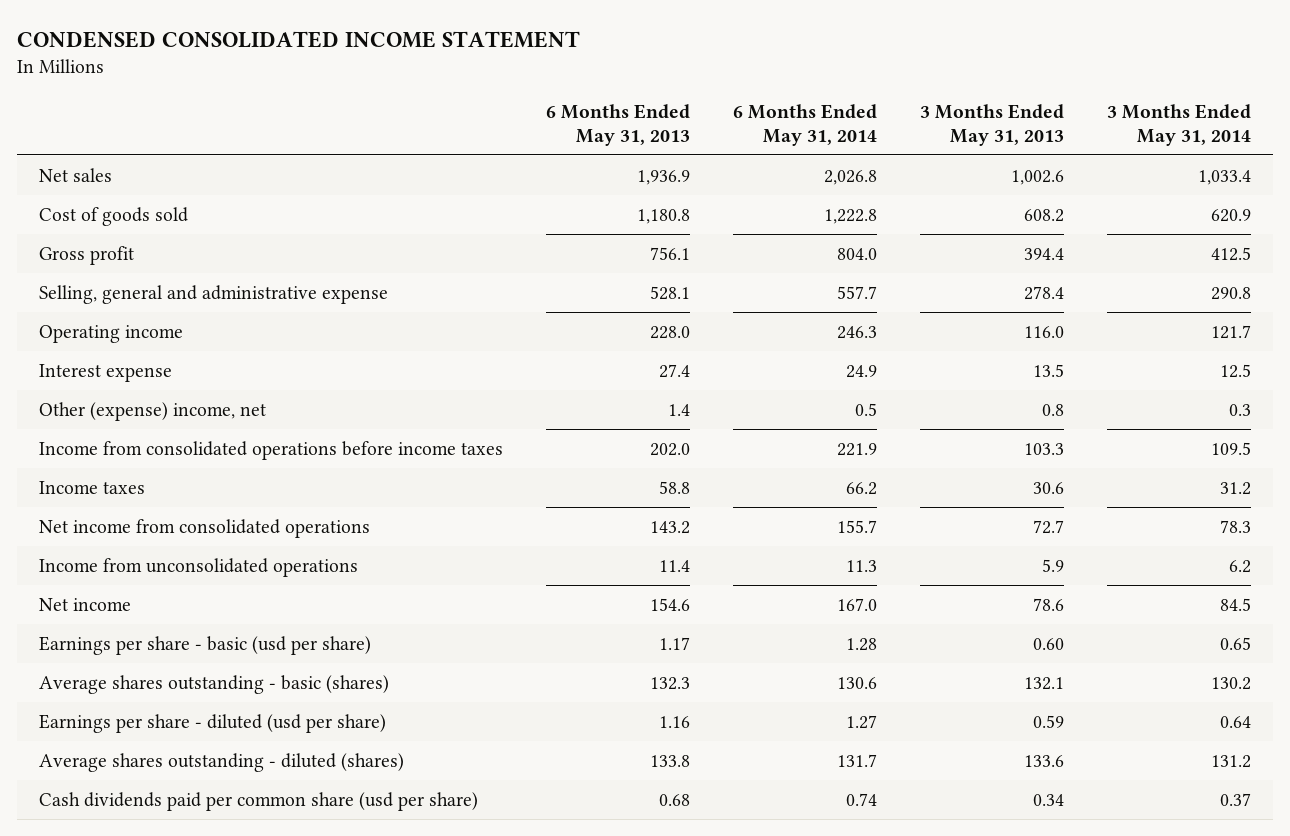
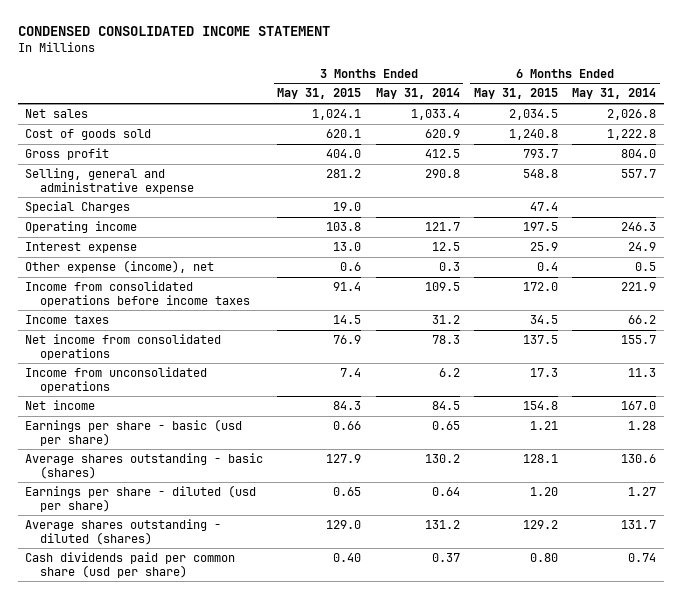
- | 6 Months Ended May 31, 2013 | 6 Months Ended May 31, 2014 | 3 Months Ended May 31, 2013 | 3 Months Ended May 31, 2014
+ | 3 Months Ended May 31, 2015 | 3 Months Ended May 31, 2014 | 6 Months Ended May 31, 2015 | 6 Months Ended May 31, 2014
+ Special Charges | 19.0 | | 47.4 |
- Other (expense) income, net | 1.4 | 0.5 | 0.8 | 0.3
+ Other expense (income), net | 0.6 | 0.3 | 0.4 | 0.5

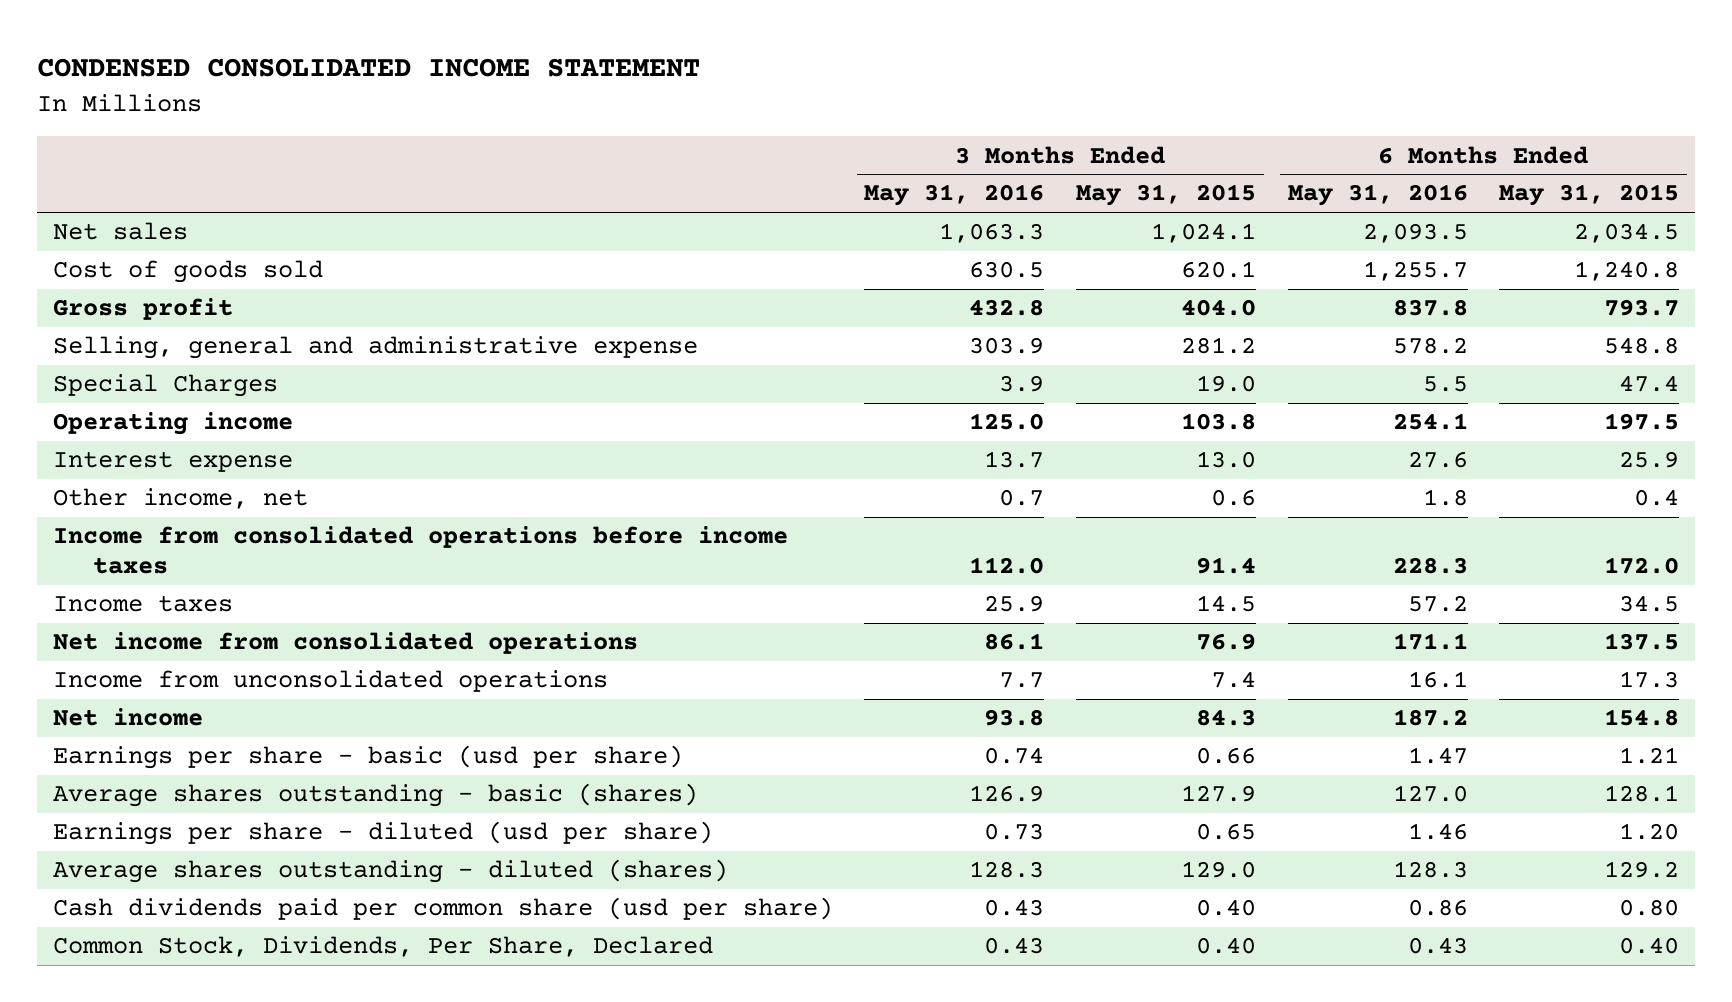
- | 3 Months Ended May 31, 2015 | 3 Months Ended May 31, 2014 | 6 Months Ended May 31, 2015 | 6 Months Ended May 31, 2014
+ | 3 Months Ended May 31, 2016 | 3 Months Ended May 31, 2015 | 6 Months Ended May 31, 2016 | 6 Months Ended May 31, 2015
- Other expense (income), net | 0.6 | 0.3 | 0.4 | 0.5
+ Other income, net | 0.7 | 0.6 | 1.8 | 0.4
+ Common Stock, Dividends, Per Share, Declared | 0.43 | 0.40 | 0.43 | 0.40

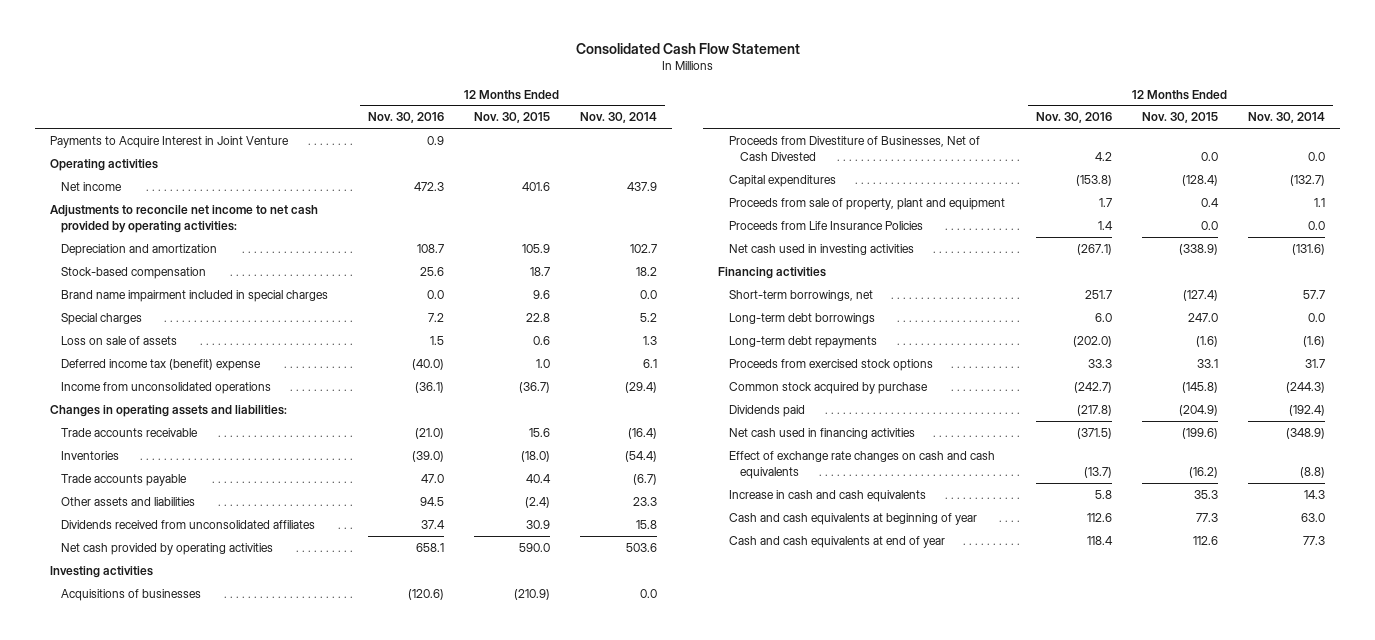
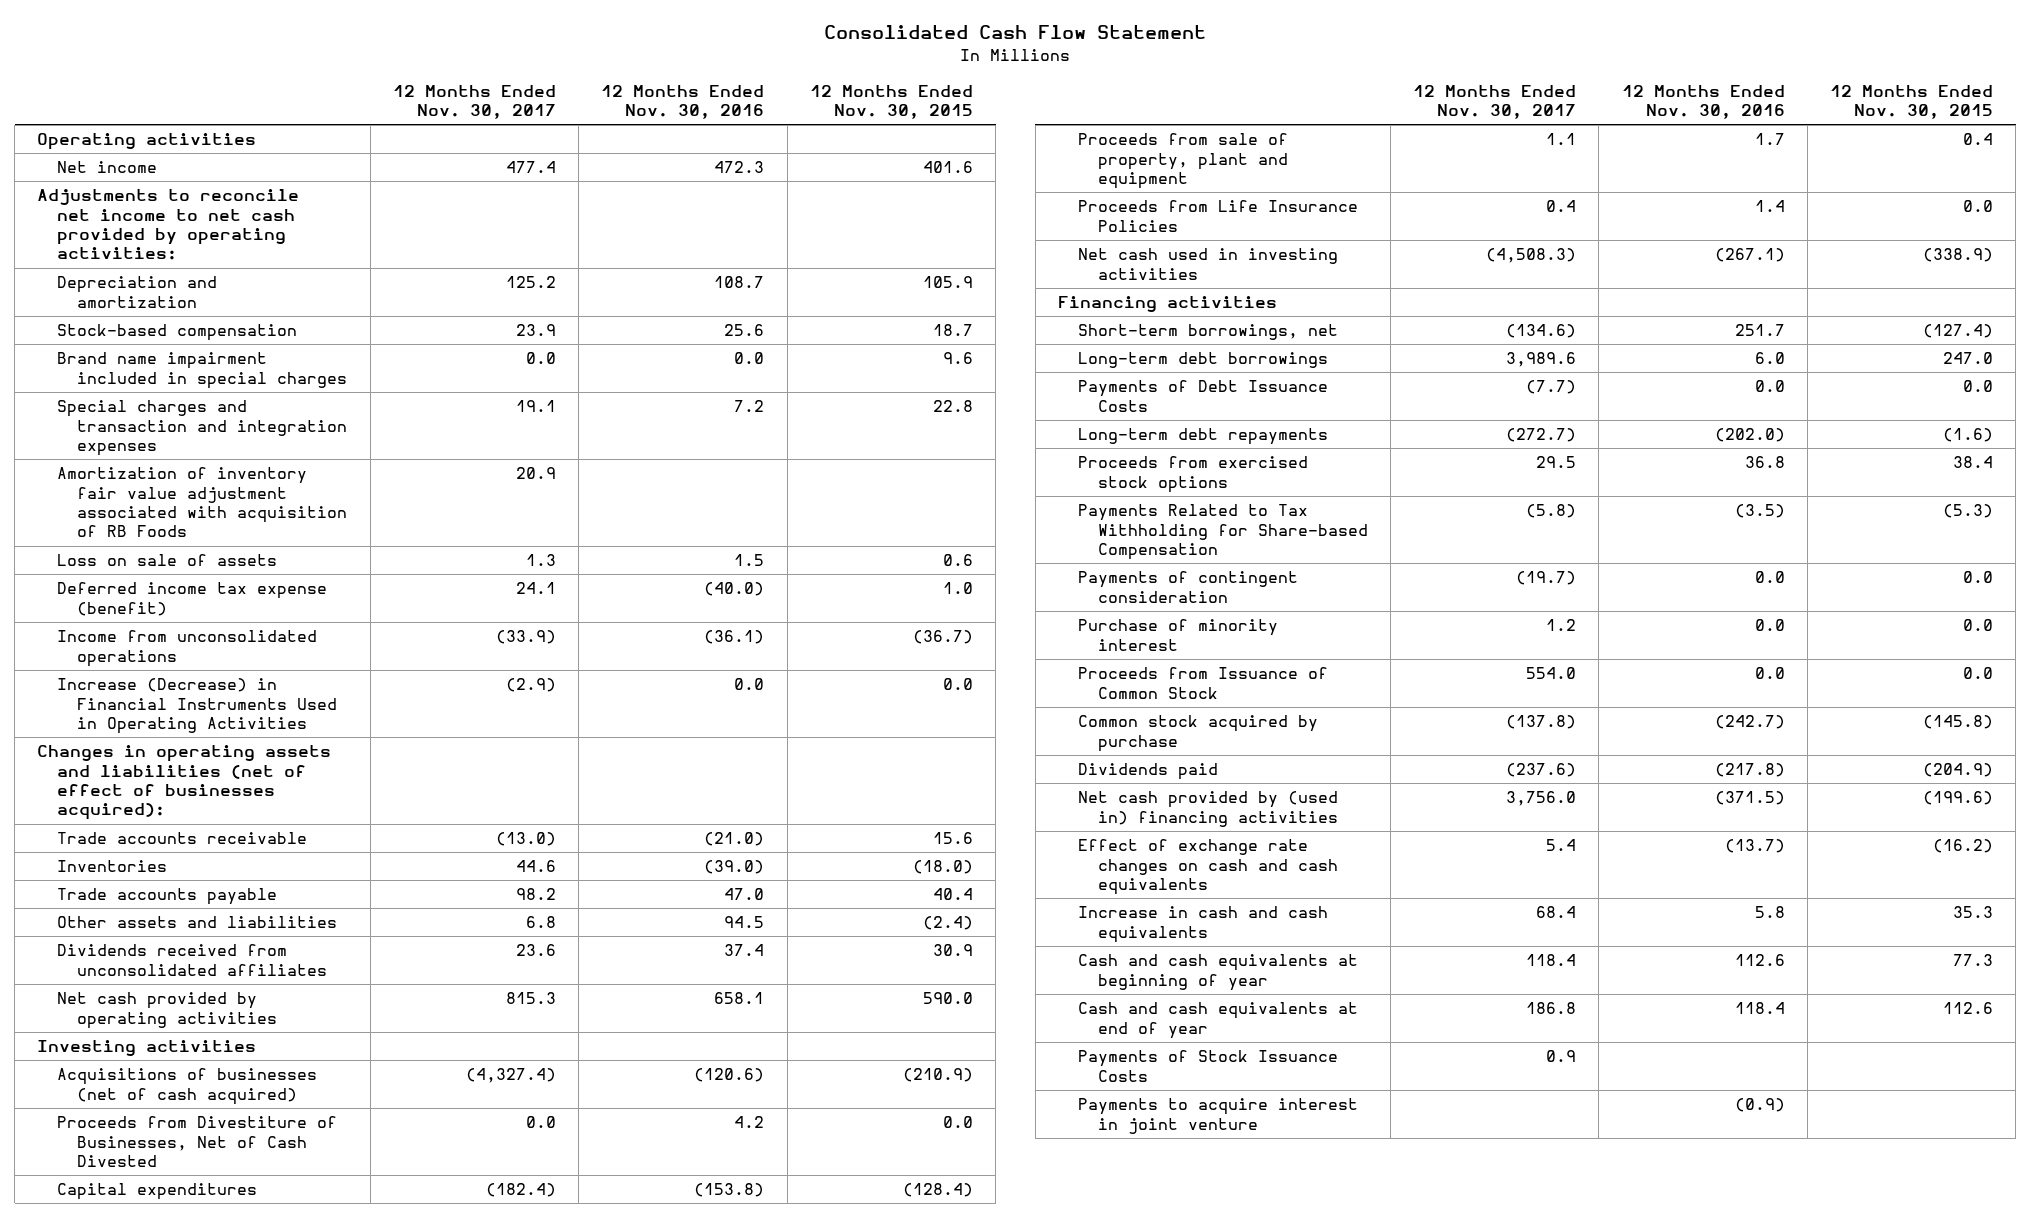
- | 12 Months Ended Nov. 30, 2016 | 12 Months Ended Nov. 30, 2015 | 12 Months Ended Nov. 30, 2014
+ | 12 Months Ended Nov. 30, 2017 | 12 Months Ended Nov. 30, 2016 | 12 Months Ended Nov. 30, 2015
- Payments to Acquire Interest in Joint Venture | 0.9 | |
- Special charges | 7.2 | 22.8 | 5.2
+ Special charges and transaction and integration expenses | 19.1 | 7.2 | 22.8
+ Amortization of inventory fair value adjustment associated with acquisition of RB Foods | 20.9 | |
- Deferred income tax (benefit) expense | (40.0) | 1.0 | 6.1
+ Deferred income tax expense (benefit) | 24.1 | (40.0) | 1.0
- Changes in operating assets and liabilities:
+ Increase (Decrease) in Financial Instruments Used in Operating Activities | (2.9) | 0.0 | 0.0
+ Changes in operating assets and liabilities (net of effect of businesses acquired):
- Acquisitions of businesses | (120.6) | (210.9) | 0.0
+ Acquisitions of businesses (net of cash acquired) | (4,327.4) | (120.6) | (210.9)
+ Payments of Debt Issuance Costs | (7.7) | 0.0 | 0.0
- Proceeds from exercised stock options | 33.3 | 33.1 | 31.7
+ Proceeds from exercised stock options | 29.5 | 36.8 | 38.4
+ Payments Related to Tax Withholding for Share-based Compensation | (5.8) | (3.5) | (5.3)
+ Payments of contingent consideration | (19.7) | 0.0 | 0.0
+ Purchase of minority interest | 1.2 | 0.0 | 0.0
+ Proceeds from Issuance of Common Stock | 554.0 | 0.0 | 0.0
- Net cash used in financing activities | (371.5) | (199.6) | (348.9)
+ Net cash provided by (used in) financing activities | 3,756.0 | (371.5) | (199.6)
+ Payments of Stock Issuance Costs | 0.9 | |
+ Payments to acquire interest in joint venture | | (0.9) |

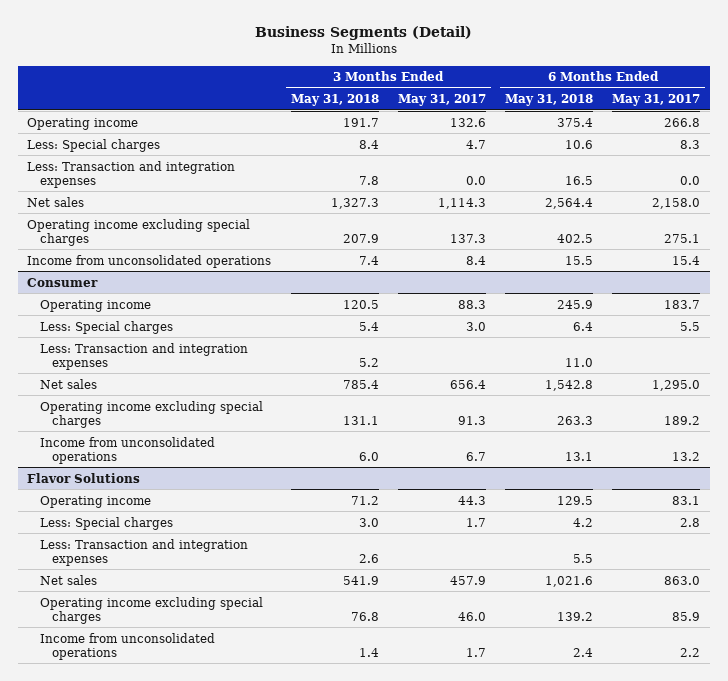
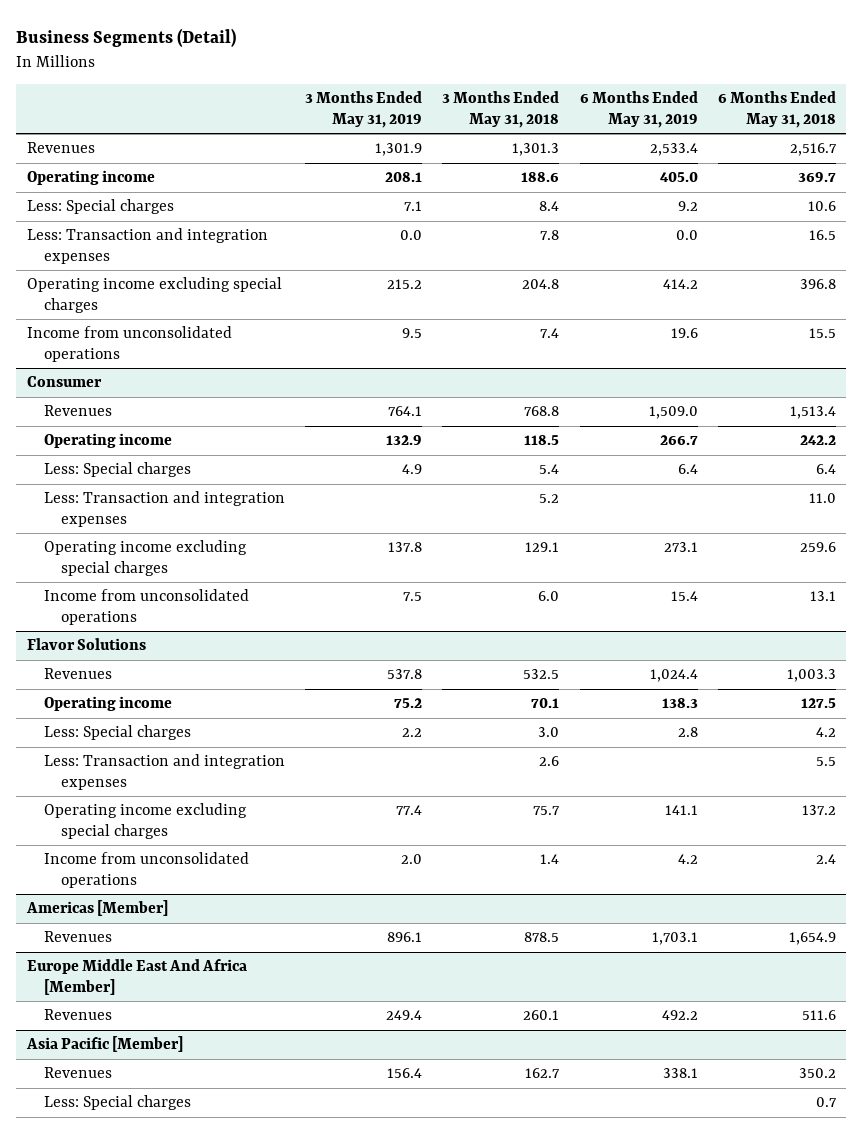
- | 3 Months Ended May 31, 2018 | 3 Months Ended May 31, 2017 | 6 Months Ended May 31, 2018 | 6 Months Ended May 31, 2017
+ | 3 Months Ended May 31, 2019 | 3 Months Ended May 31, 2018 | 6 Months Ended May 31, 2019 | 6 Months Ended May 31, 2018
- Operating income | 191.7 | 132.6 | 375.4 | 266.8
+ Revenues | 1,301.9 | 1,301.3 | 2,533.4 | 2,516.7
+ Operating income | 208.1 | 188.6 | 405.0 | 369.7
- Net sales | 1,327.3 | 1,114.3 | 2,564.4 | 2,158.0
- Operating income excluding special charges | 207.9 | 137.3 | 402.5 | 275.1
+ Operating income excluding special charges | 215.2 | 204.8 | 414.2 | 396.8
@ Consumer
- Operating income | 120.5 | 88.3 | 245.9 | 183.7
+ Revenues | 764.1 | 768.8 | 1,509.0 | 1,513.4
+ Operating income | 132.9 | 118.5 | 266.7 | 242.2
- Net sales | 785.4 | 656.4 | 1,542.8 | 1,295.0
- Operating income excluding special charges | 131.1 | 91.3 | 263.3 | 189.2
+ Operating income excluding special charges | 137.8 | 129.1 | 273.1 | 259.6
@ Flavor Solutions
- Operating income | 71.2 | 44.3 | 129.5 | 83.1
+ Revenues | 537.8 | 532.5 | 1,024.4 | 1,003.3
+ Operating income | 75.2 | 70.1 | 138.3 | 127.5
- Net sales | 541.9 | 457.9 | 1,021.6 | 863.0
- Operating income excluding special charges | 76.8 | 46.0 | 139.2 | 85.9
+ Operating income excluding special charges | 77.4 | 75.7 | 141.1 | 137.2
+ Americas [Member]
+ Revenues | 896.1 | 878.5 | 1,703.1 | 1,654.9
+ Europe Middle East And Africa [Member]
+ Revenues | 249.4 | 260.1 | 492.2 | 511.6
+ Asia Pacific [Member]
+ Revenues | 156.4 | 162.7 | 338.1 | 350.2
+ Less: Special charges | | | | 0.7

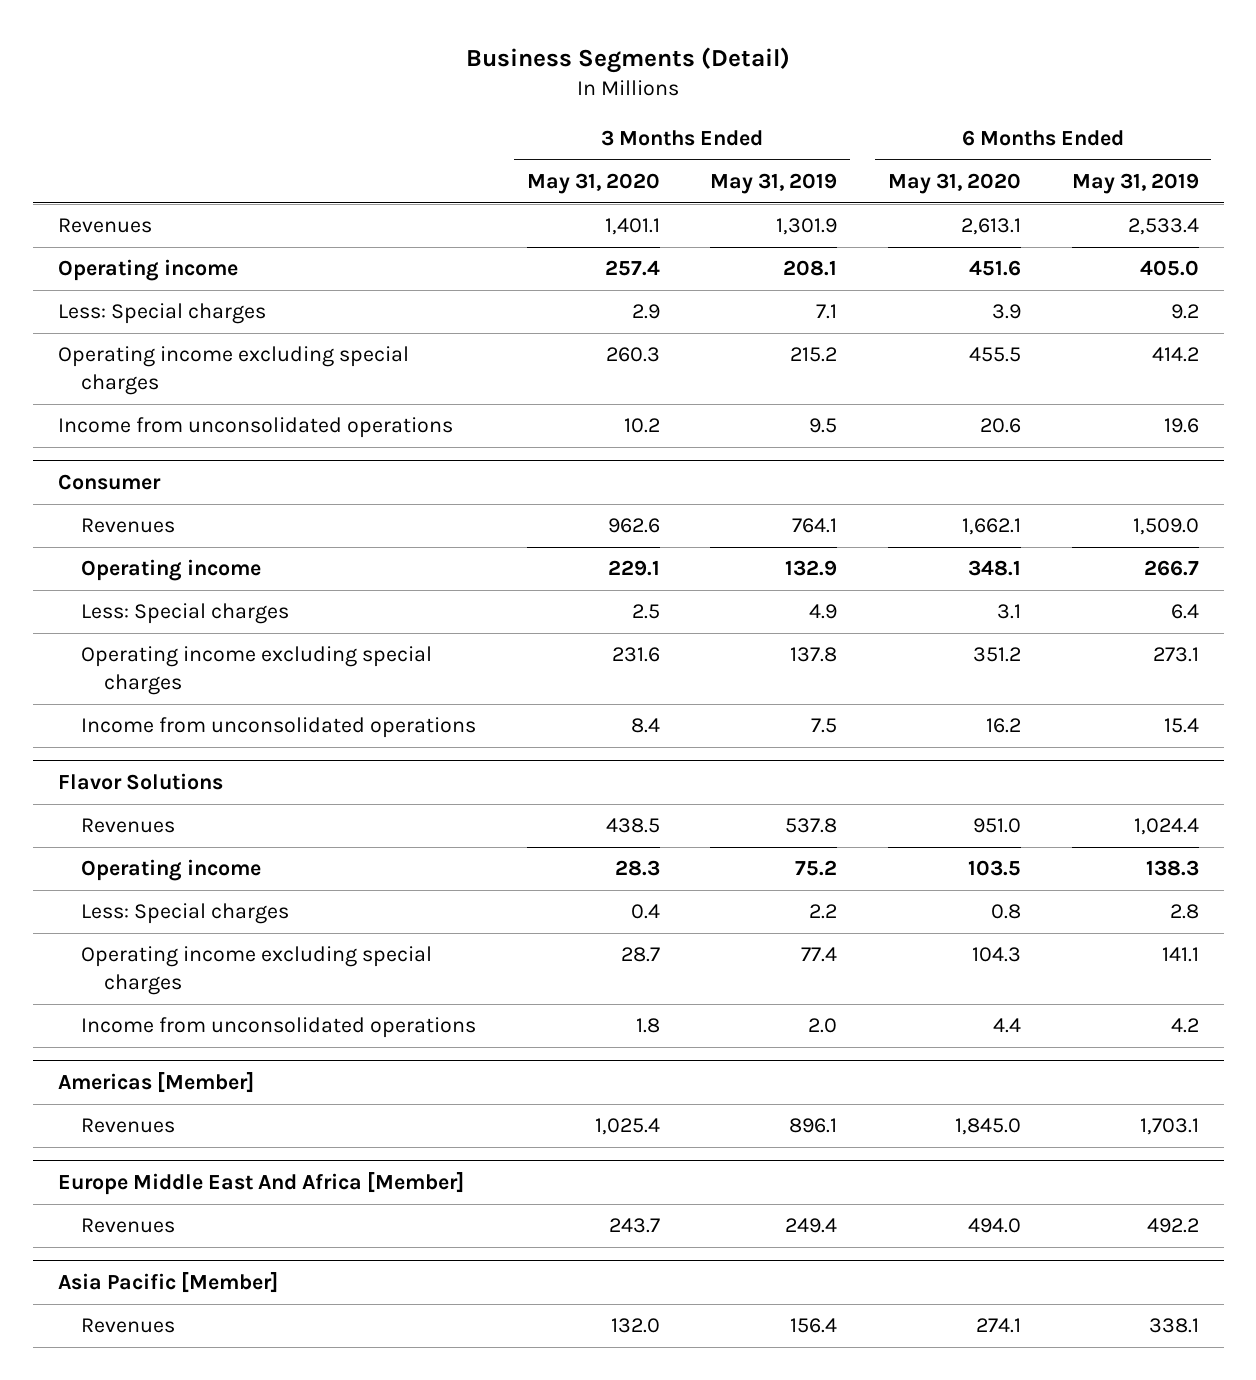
- | 3 Months Ended May 31, 2019 | 3 Months Ended May 31, 2018 | 6 Months Ended May 31, 2019 | 6 Months Ended May 31, 2018
+ | 3 Months Ended May 31, 2020 | 3 Months Ended May 31, 2019 | 6 Months Ended May 31, 2020 | 6 Months Ended May 31, 2019
- Less: Transaction and integration expenses | 0.0 | 7.8 | 0.0 | 16.5
@ Consumer
- Less: Transaction and integration expenses | | 5.2 | | 11.0
@ Flavor Solutions
- Less: Transaction and integration expenses | | 2.6 | | 5.5
@ Asia Pacific [Member]
- Less: Special charges | | | | 0.7

